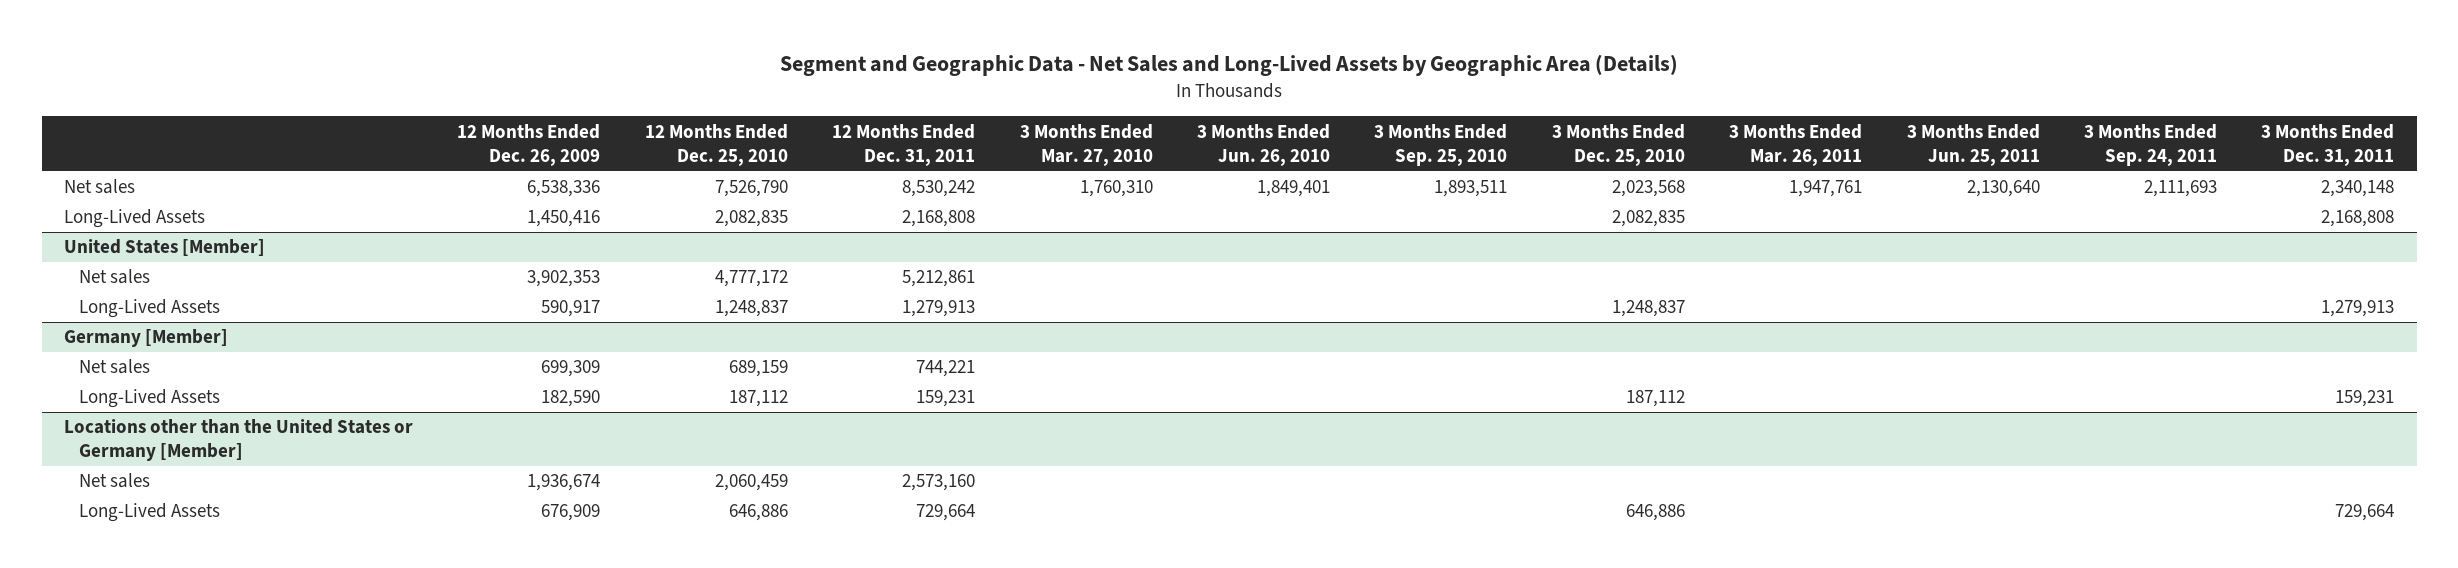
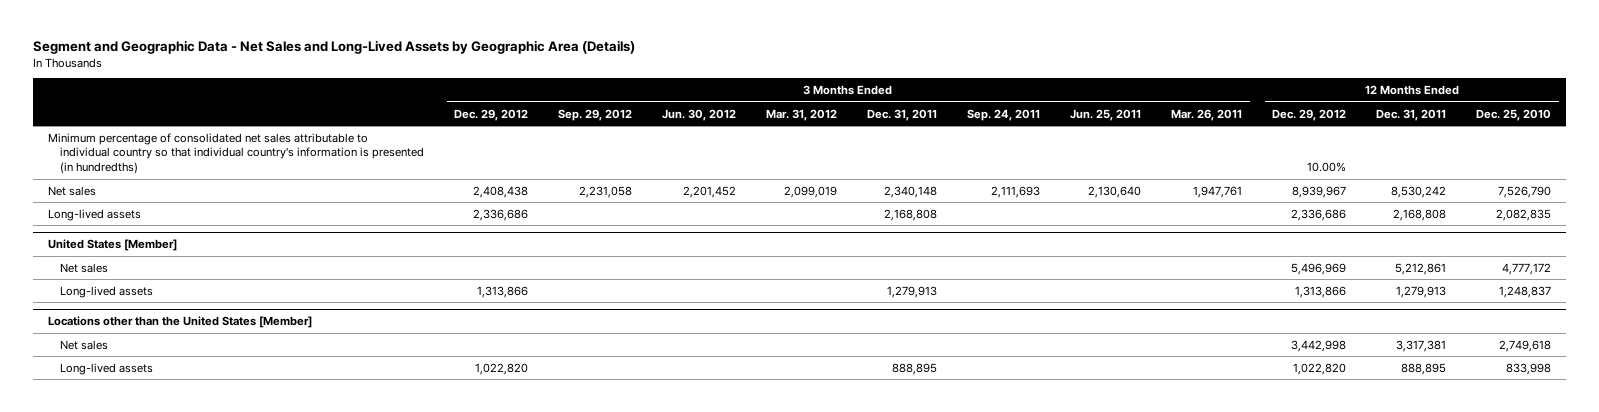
- | 12 Months Ended Dec. 26, 2009 | 12 Months Ended Dec. 25, 2010 | 12 Months Ended Dec. 31, 2011 | 3 Months Ended Mar. 27, 2010 | 3 Months Ended Jun. 26, 2010 | 3 Months Ended Sep. 25, 2010 | 3 Months Ended Dec. 25, 2010 | 3 Months Ended Mar. 26, 2011 | 3 Months Ended Jun. 25, 2011 | 3 Months Ended Sep. 24, 2011 | 3 Months Ended Dec. 31, 2011
+ | 3 Months Ended Dec. 29, 2012 | 3 Months Ended Sep. 29, 2012 | 3 Months Ended Jun. 30, 2012 | 3 Months Ended Mar. 31, 2012 | 3 Months Ended Dec. 31, 2011 | 3 Months Ended Sep. 24, 2011 | 3 Months Ended Jun. 25, 2011 | 3 Months Ended Mar. 26, 2011 | 12 Months Ended Dec. 29, 2012 | 12 Months Ended Dec. 31, 2011 | 12 Months Ended Dec. 25, 2010
+ Minimum percentage of consolidated net sales attributable to individual country so that individual country's information is presented (in hundredths) | | | | | | | | | 10.00% | |
- Long-Lived Assets | 1,450,416 | 2,082,835 | 2,168,808 | | | | 2,082,835 | | | | 2,168,808
+ Long-lived assets | 2,336,686 | | | | 2,168,808 | | | | 2,336,686 | 2,168,808 | 2,082,835
@ United States [Member]
- Long-Lived Assets | 590,917 | 1,248,837 | 1,279,913 | | | | 1,248,837 | | | | 1,279,913
- Germany [Member]
- Net sales | 699,309 | 689,159 | 744,221 | | | | | | | |
- Long-Lived Assets | 182,590 | 187,112 | 159,231 | | | | 187,112 | | | | 159,231
- Locations other than the United States or Germany [Member]
- Net sales | 1,936,674 | 2,060,459 | 2,573,160 | | | | | | | |
- Long-Lived Assets | 676,909 | 646,886 | 729,664 | | | | 646,886 | | | | 729,664
@ United States [Member]
+ Long-lived assets | 1,313,866 | | | | 1,279,913 | | | | 1,313,866 | 1,279,913 | 1,248,837
+ Locations other than the United States [Member]
+ Net sales | | | | | | | | | 3,442,998 | 3,317,381 | 2,749,618
+ Long-lived assets | 1,022,820 | | | | 888,895 | | | | 1,022,820 | 888,895 | 833,998

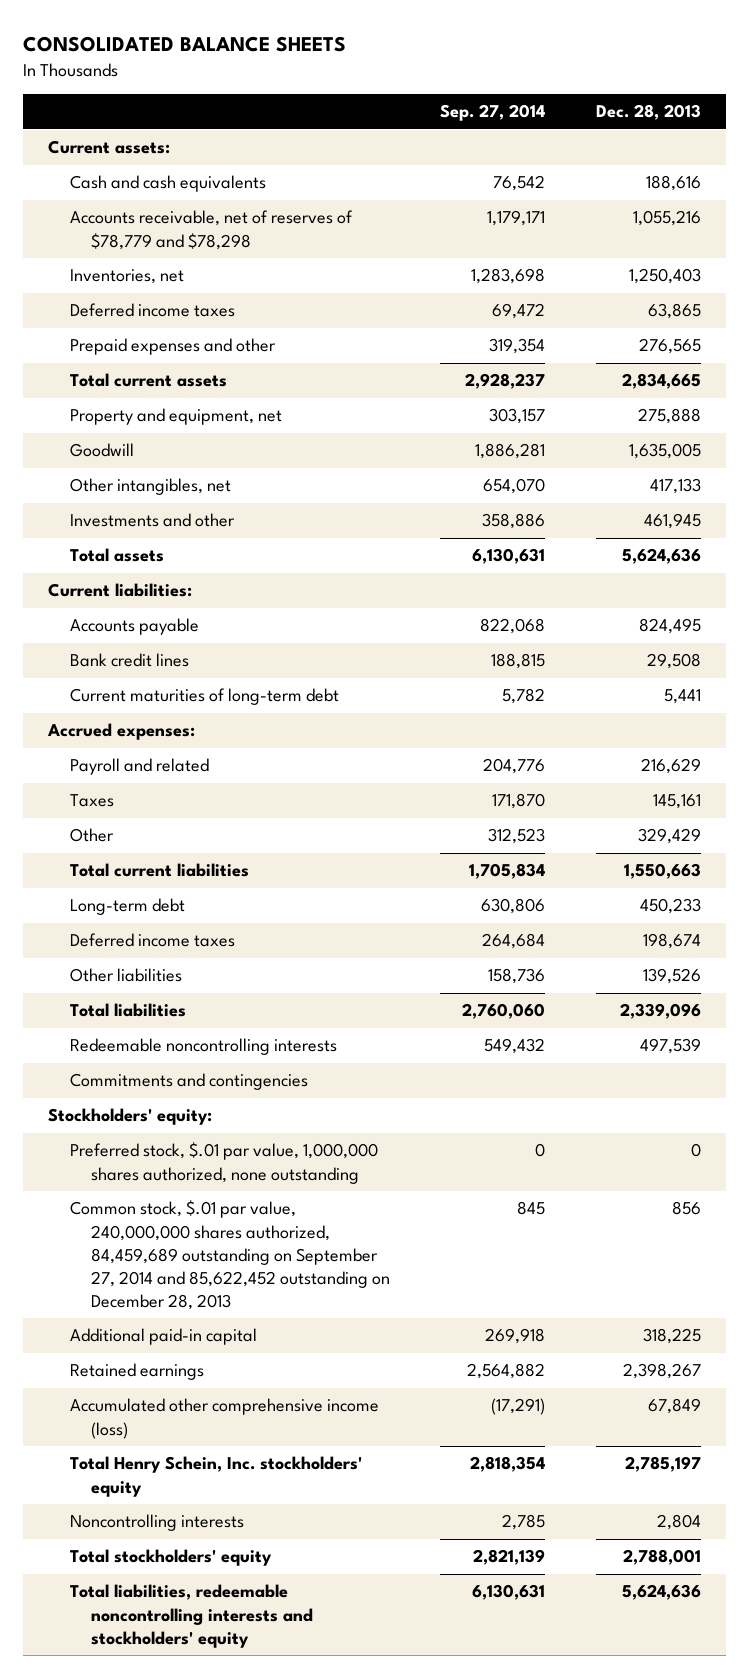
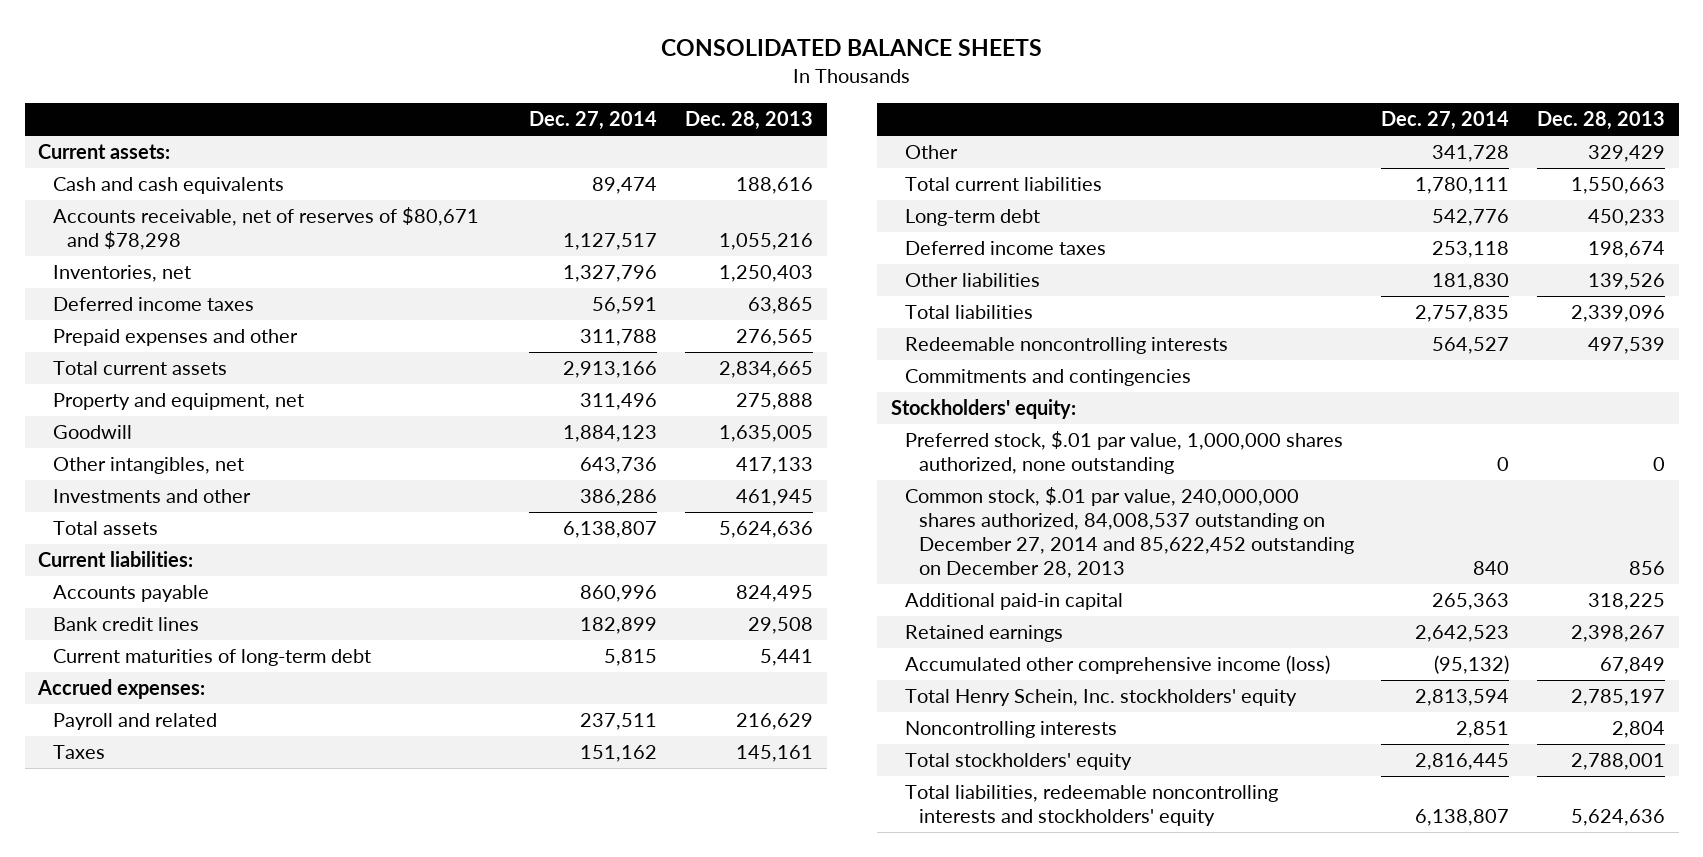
- | Sep. 27, 2014 | Dec. 28, 2013
+ | Dec. 27, 2014 | Dec. 28, 2013
- Accounts receivable, net of reserves of $78,779 and $78,298 | 1,179,171 | 1,055,216
+ Accounts receivable, net of reserves of $80,671 and $78,298 | 1,127,517 | 1,055,216
- Common stock, $.01 par value, 240,000,000 shares authorized, 84,459,689 outstanding on September 27, 2014 and 85,622,452 outstanding on December 28, 2013 | 845 | 856
+ Common stock, $.01 par value, 240,000,000 shares authorized, 84,008,537 outstanding on December 27, 2014 and 85,622,452 outstanding on December 28, 2013 | 840 | 856

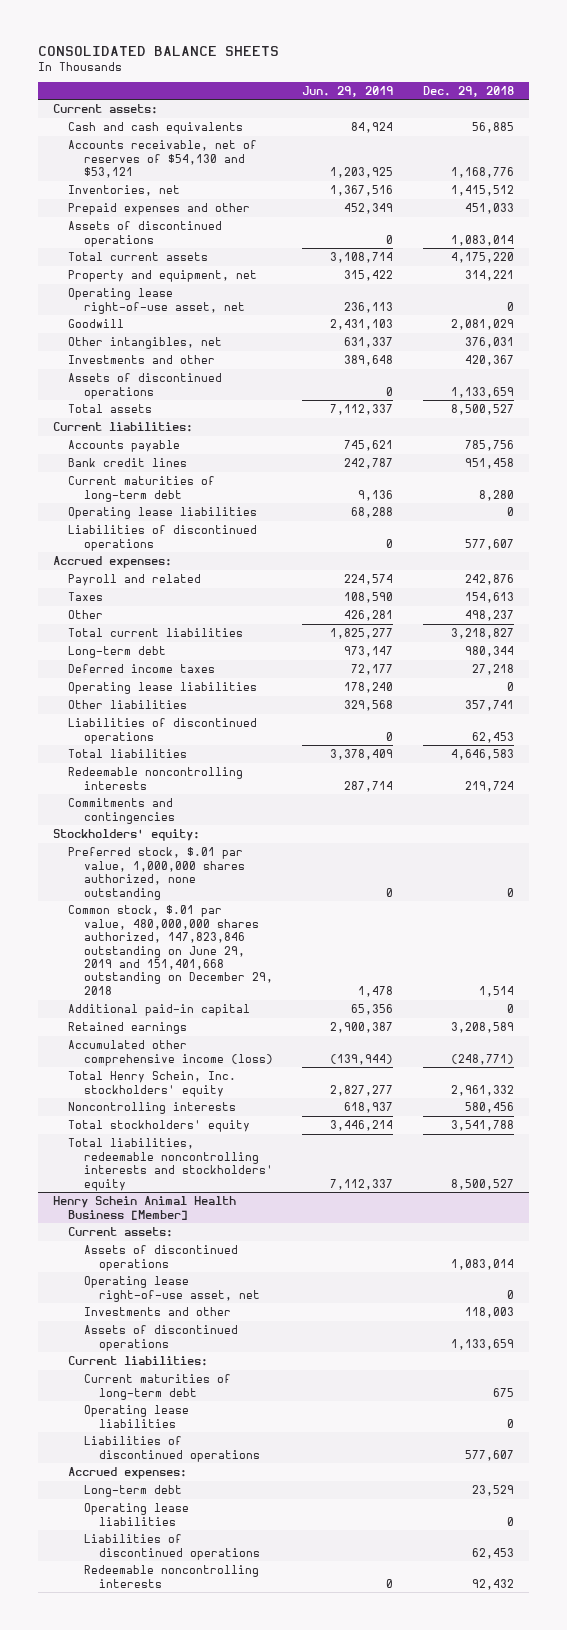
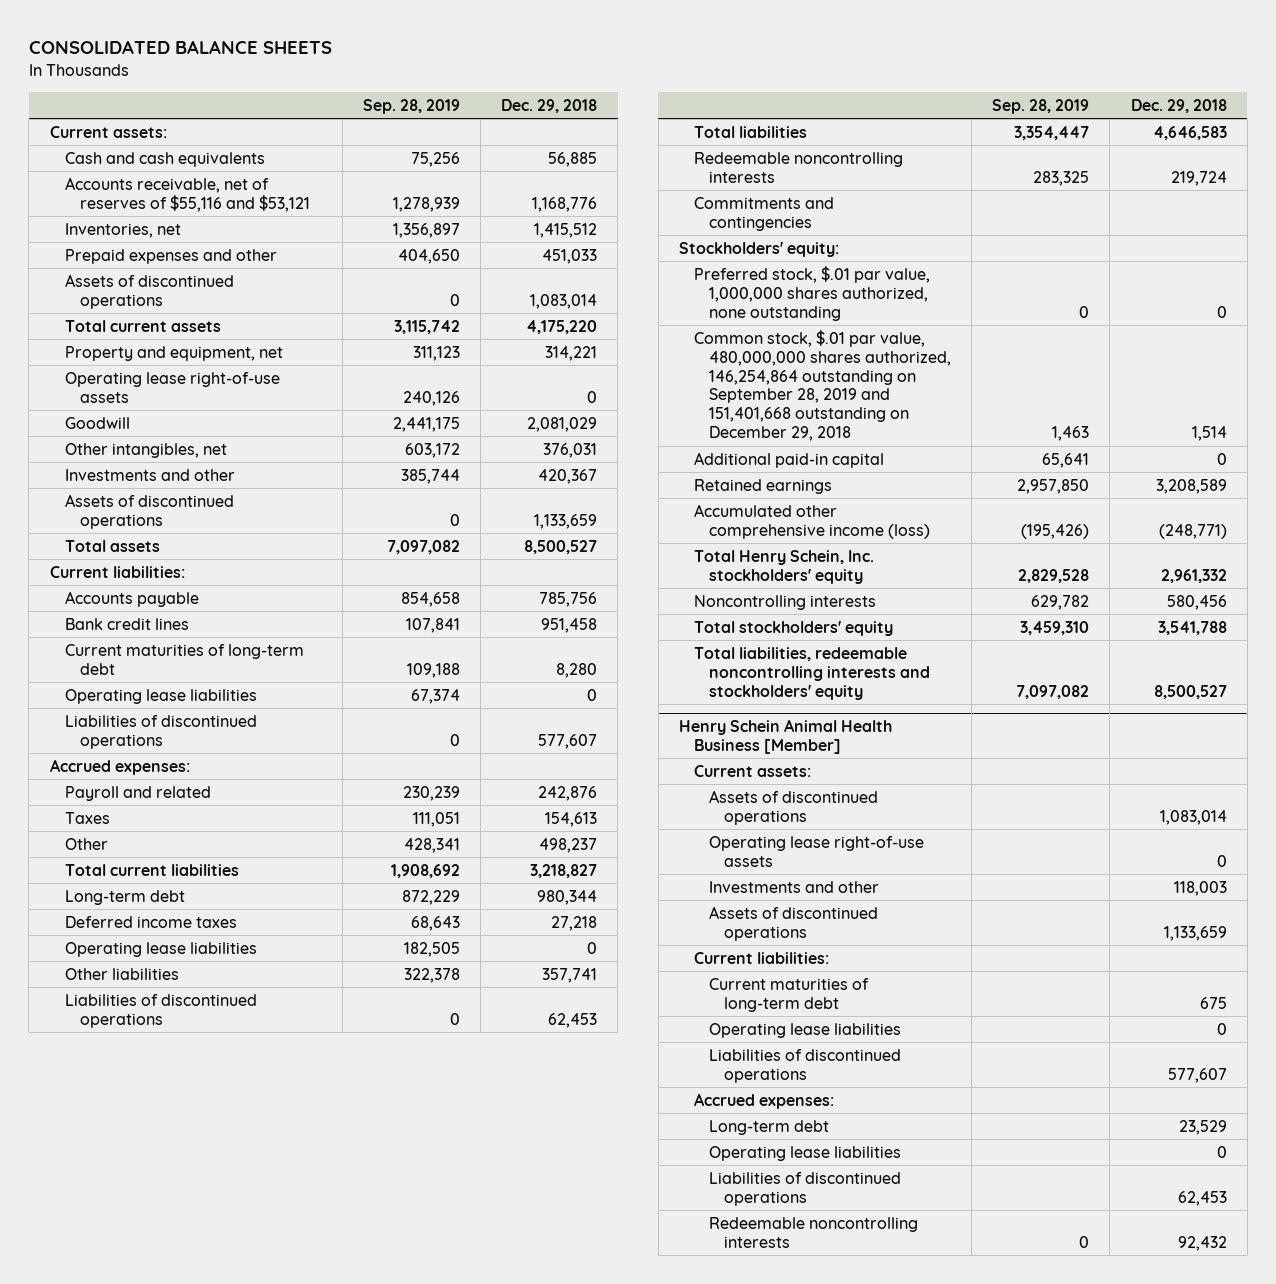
- | Jun. 29, 2019 | Dec. 29, 2018
+ | Sep. 28, 2019 | Dec. 29, 2018
- Accounts receivable, net of reserves of $54,130 and $53,121 | 1,203,925 | 1,168,776
+ Accounts receivable, net of reserves of $55,116 and $53,121 | 1,278,939 | 1,168,776
- Operating lease right-of-use asset, net | 236,113 | 0
+ Operating lease right-of-use assets | 240,126 | 0
- Common stock, $.01 par value, 480,000,000 shares authorized, 147,823,846 outstanding on June 29, 2019 and 151,401,668 outstanding on December 29, 2018 | 1,478 | 1,514
+ Common stock, $.01 par value, 480,000,000 shares authorized, 146,254,864 outstanding on September 28, 2019 and 151,401,668 outstanding on December 29, 2018 | 1,463 | 1,514
@ Henry Schein Animal Health Business [Member]
- Operating lease right-of-use asset, net | | 0
+ Operating lease right-of-use assets | | 0

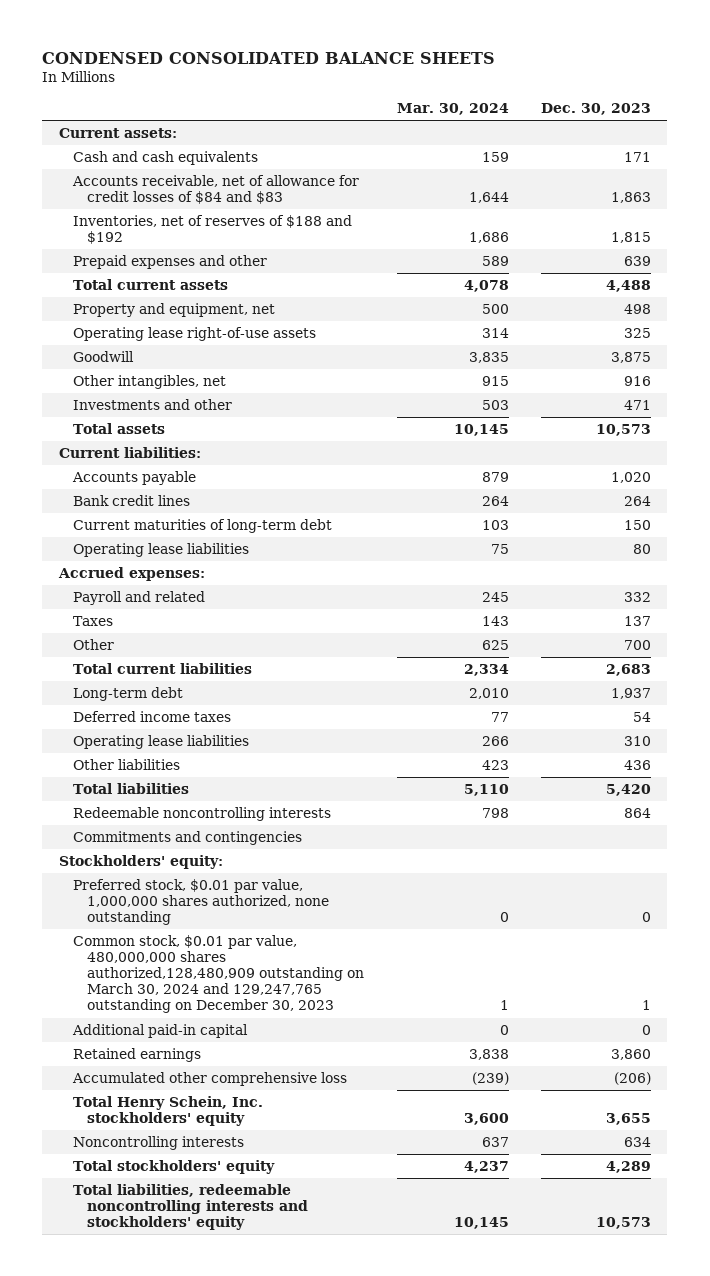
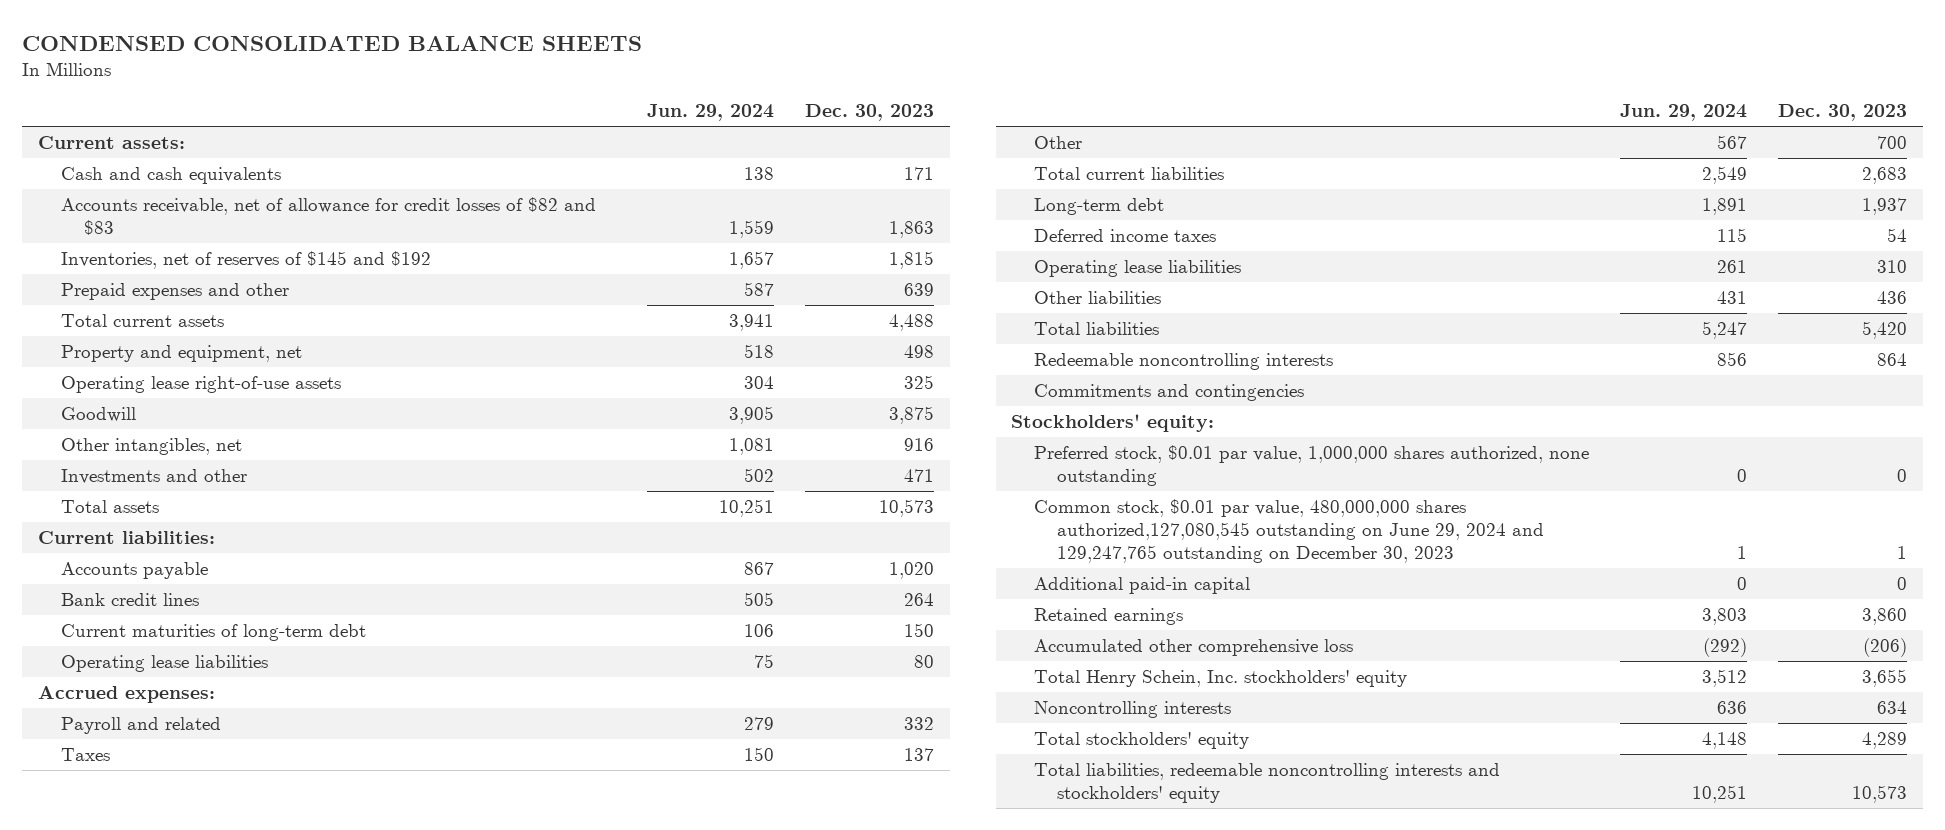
- | Mar. 30, 2024 | Dec. 30, 2023
+ | Jun. 29, 2024 | Dec. 30, 2023
- Accounts receivable, net of allowance for credit losses of $84 and $83 | 1,644 | 1,863
- Inventories, net of reserves of $188 and $192 | 1,686 | 1,815
+ Accounts receivable, net of allowance for credit losses of $82 and $83 | 1,559 | 1,863
+ Inventories, net of reserves of $145 and $192 | 1,657 | 1,815
- Common stock, $0.01 par value, 480,000,000 shares authorized,128,480,909 outstanding on March 30, 2024 and 129,247,765 outstanding on December 30, 2023 | 1 | 1
+ Common stock, $0.01 par value, 480,000,000 shares authorized,127,080,545 outstanding on June 29, 2024 and 129,247,765 outstanding on December 30, 2023 | 1 | 1

